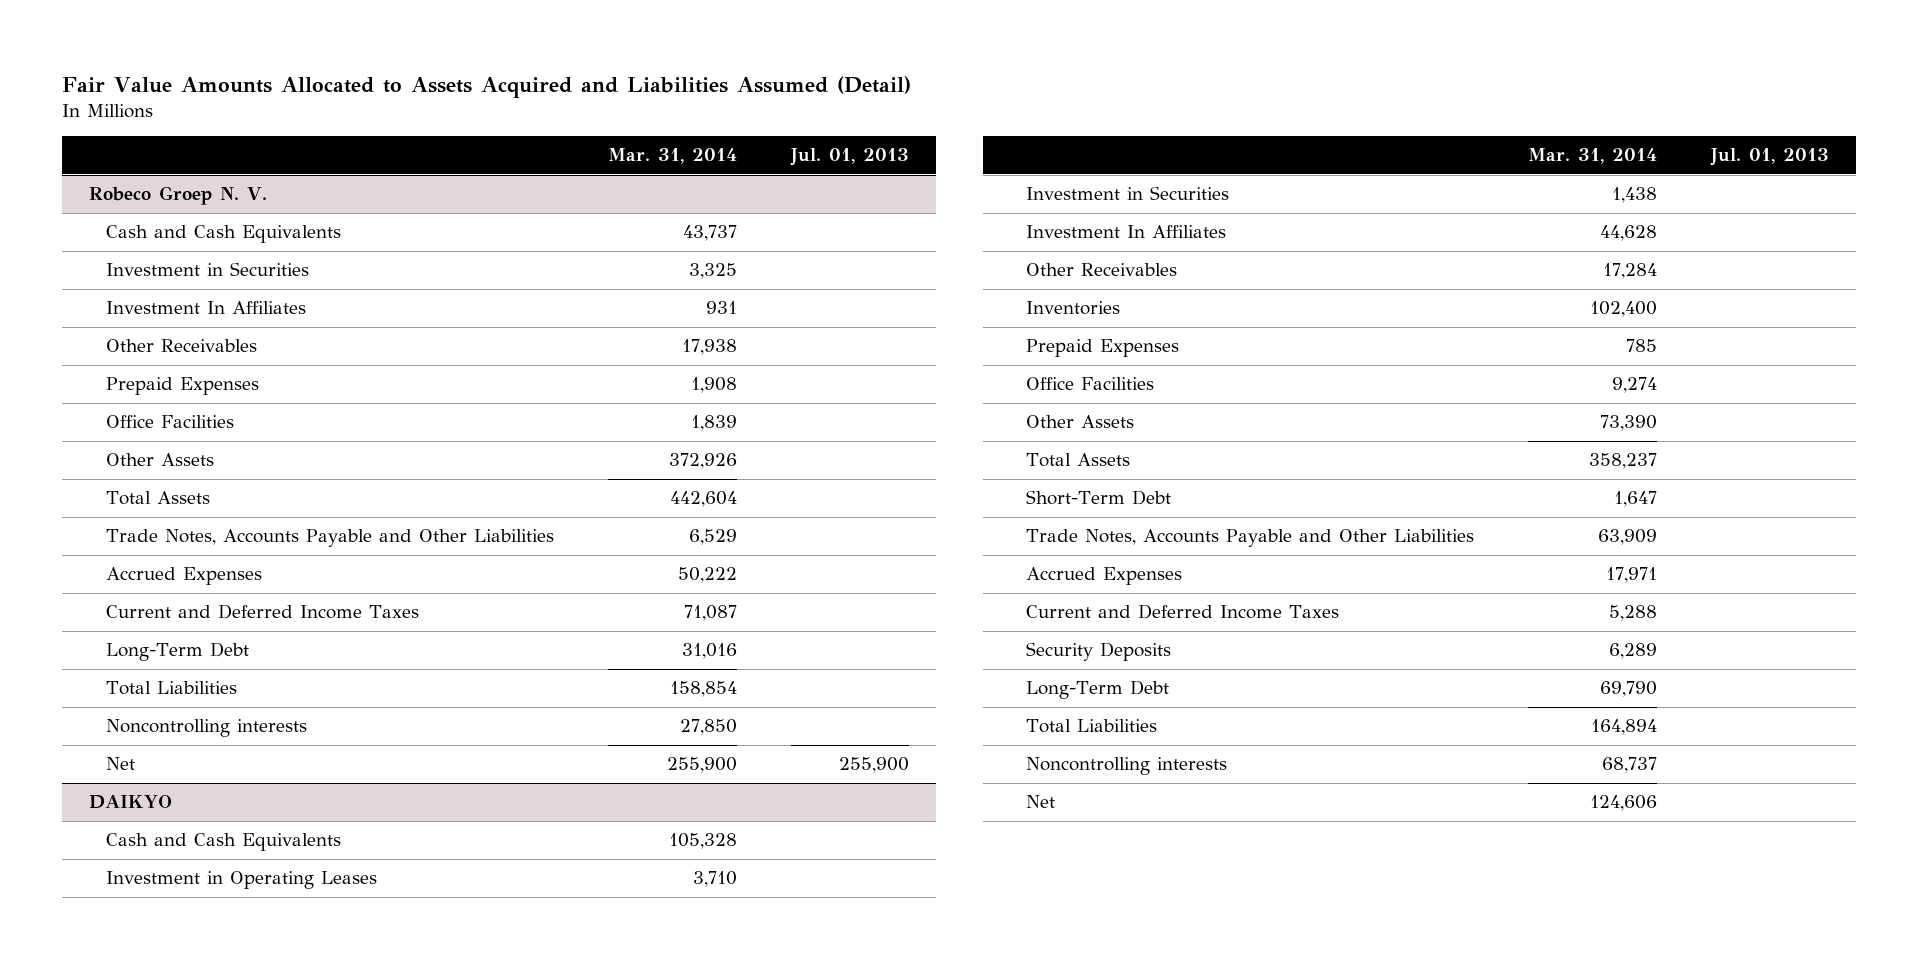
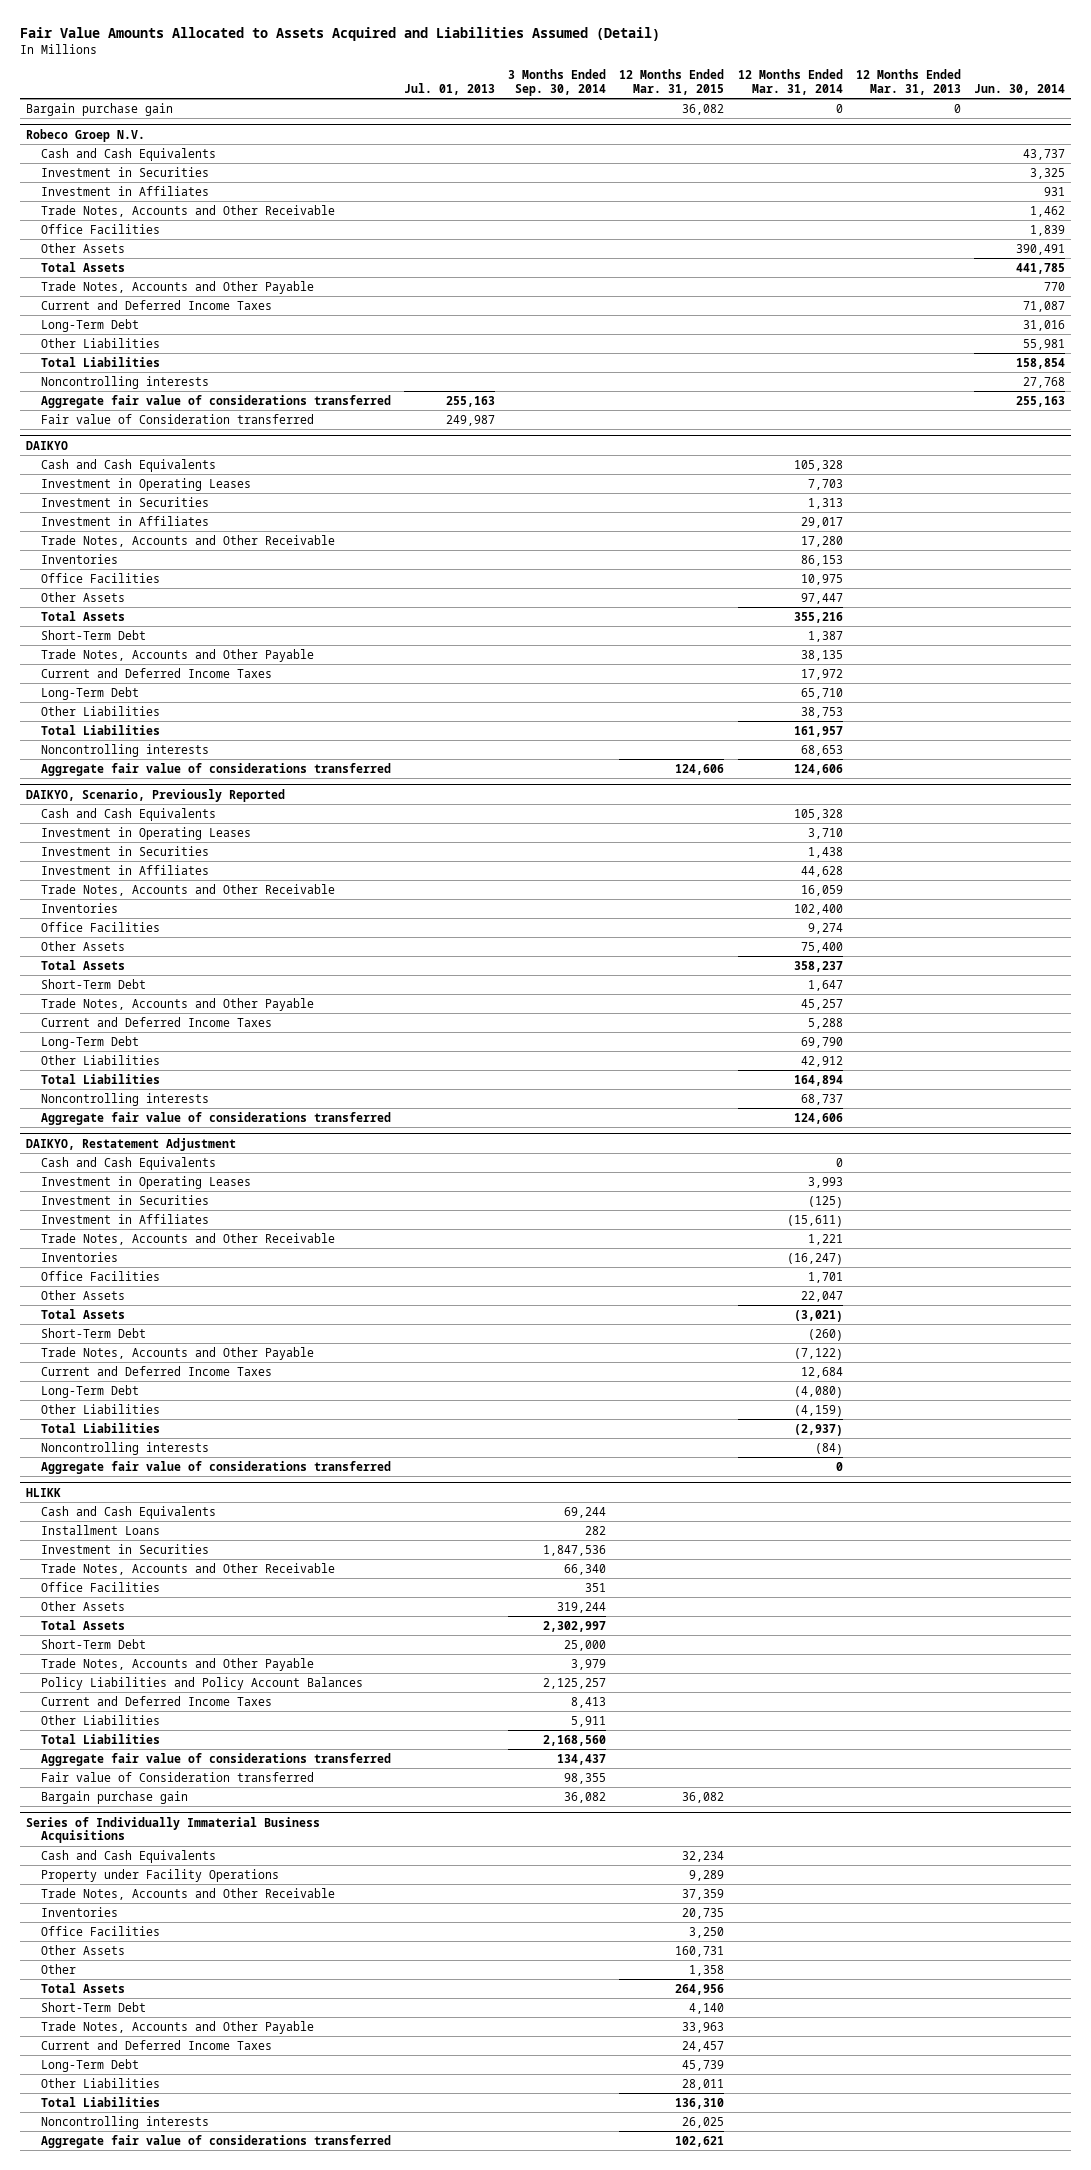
- | Mar. 31, 2014 | Jul. 01, 2013
+ | Jul. 01, 2013 | 3 Months Ended Sep. 30, 2014 | 12 Months Ended Mar. 31, 2015 | 12 Months Ended Mar. 31, 2014 | 12 Months Ended Mar. 31, 2013 | Jun. 30, 2014
- Robeco Groep N. V.
+ Bargain purchase gain | | | 36,082 | 0 | 0 |
+ Robeco Groep N.V.
- Investment In Affiliates | 931 |
- Other Receivables | 17,938 |
- Prepaid Expenses | 1,908 |
+ Investment in Affiliates | | | | | | 931
+ Trade Notes, Accounts and Other Receivable | | | | | | 1,462
- Trade Notes, Accounts Payable and Other Liabilities | 6,529 |
- Accrued Expenses | 50,222 |
+ Trade Notes, Accounts and Other Payable | | | | | | 770
+ Other Liabilities | | | | | | 55,981
- Net | 255,900 | 255,900
+ Aggregate fair value of considerations transferred | 255,163 | | | | | 255,163
+ Fair value of Consideration transferred | 249,987 | | | | |
@ DAIKYO
- Investment In Affiliates | 44,628 |
- Other Receivables | 17,284 |
+ Investment in Affiliates | | | | 29,017 | |
+ Trade Notes, Accounts and Other Receivable | | | | 17,280 | |
- Prepaid Expenses | 785 |
- Trade Notes, Accounts Payable and Other Liabilities | 63,909 |
- Accrued Expenses | 17,971 |
+ Trade Notes, Accounts and Other Payable | | | | 38,135 | |
- Security Deposits | 6,289 |
+ Other Liabilities | | | | 38,753 | |
- Net | 124,606 |
+ Aggregate fair value of considerations transferred | | | 124,606 | 124,606 | |
+ DAIKYO, Scenario, Previously Reported
+ Cash and Cash Equivalents | | | | 105,328 | |
+ Investment in Operating Leases | | | | 3,710 | |
+ Investment in Securities | | | | 1,438 | |
+ Investment in Affiliates | | | | 44,628 | |
+ Trade Notes, Accounts and Other Receivable | | | | 16,059 | |
+ Inventories | | | | 102,400 | |
+ Office Facilities | | | | 9,274 | |
+ Other Assets | | | | 75,400 | |
+ Total Assets | | | | 358,237 | |
+ Short-Term Debt | | | | 1,647 | |
+ Trade Notes, Accounts and Other Payable | | | | 45,257 | |
+ Current and Deferred Income Taxes | | | | 5,288 | |
+ Long-Term Debt | | | | 69,790 | |
+ Other Liabilities | | | | 42,912 | |
+ Total Liabilities | | | | 164,894 | |
+ Noncontrolling interests | | | | 68,737 | |
+ Aggregate fair value of considerations transferred | | | | 124,606 | |
+ DAIKYO, Restatement Adjustment
+ Cash and Cash Equivalents | | | | 0 | |
+ Investment in Operating Leases | | | | 3,993 | |
+ Investment in Securities | | | | (125) | |
+ Investment in Affiliates | | | | (15,611) | |
+ Trade Notes, Accounts and Other Receivable | | | | 1,221 | |
+ Inventories | | | | (16,247) | |
+ Office Facilities | | | | 1,701 | |
+ Other Assets | | | | 22,047 | |
+ Total Assets | | | | (3,021) | |
+ Short-Term Debt | | | | (260) | |
+ Trade Notes, Accounts and Other Payable | | | | (7,122) | |
+ Current and Deferred Income Taxes | | | | 12,684 | |
+ Long-Term Debt | | | | (4,080) | |
+ Other Liabilities | | | | (4,159) | |
+ Total Liabilities | | | | (2,937) | |
+ Noncontrolling interests | | | | (84) | |
+ Aggregate fair value of considerations transferred | | | | 0 | |
+ HLIKK
+ Cash and Cash Equivalents | | 69,244 | | | |
+ Installment Loans | | 282 | | | |
+ Investment in Securities | | 1,847,536 | | | |
+ Trade Notes, Accounts and Other Receivable | | 66,340 | | | |
+ Office Facilities | | 351 | | | |
+ Other Assets | | 319,244 | | | |
+ Total Assets | | 2,302,997 | | | |
+ Short-Term Debt | | 25,000 | | | |
+ Trade Notes, Accounts and Other Payable | | 3,979 | | | |
+ Policy Liabilities and Policy Account Balances | | 2,125,257 | | | |
+ Current and Deferred Income Taxes | | 8,413 | | | |
+ Other Liabilities | | 5,911 | | | |
+ Total Liabilities | | 2,168,560 | | | |
+ Aggregate fair value of considerations transferred | | 134,437 | | | |
+ Fair value of Consideration transferred | | 98,355 | | | |
+ Bargain purchase gain | | 36,082 | 36,082 | | |
+ Series of Individually Immaterial Business Acquisitions
+ Cash and Cash Equivalents | | | 32,234 | | |
+ Property under Facility Operations | | | 9,289 | | |
+ Trade Notes, Accounts and Other Receivable | | | 37,359 | | |
+ Inventories | | | 20,735 | | |
+ Office Facilities | | | 3,250 | | |
+ Other Assets | | | 160,731 | | |
+ Other | | | 1,358 | | |
+ Total Assets | | | 264,956 | | |
+ Short-Term Debt | | | 4,140 | | |
+ Trade Notes, Accounts and Other Payable | | | 33,963 | | |
+ Current and Deferred Income Taxes | | | 24,457 | | |
+ Long-Term Debt | | | 45,739 | | |
+ Other Liabilities | | | 28,011 | | |
+ Total Liabilities | | | 136,310 | | |
+ Noncontrolling interests | | | 26,025 | | |
+ Aggregate fair value of considerations transferred | | | 102,621 | | |

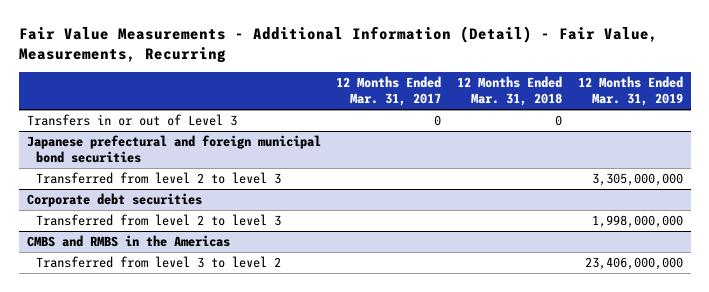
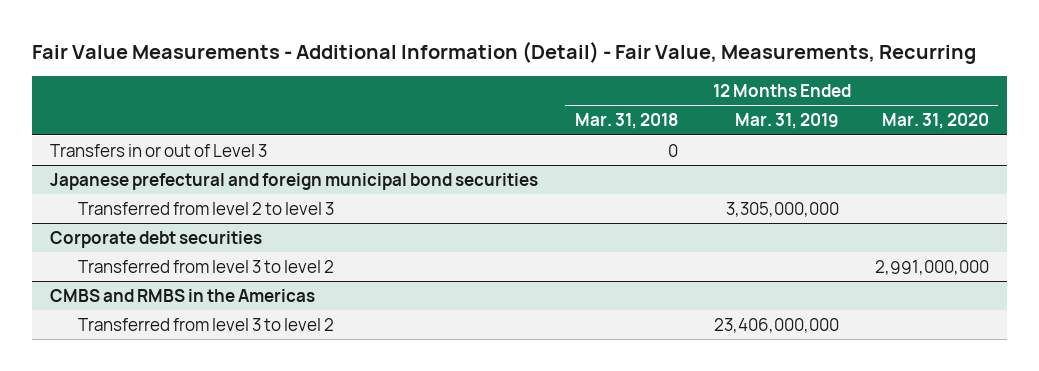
- | 12 Months Ended Mar. 31, 2017 | 12 Months Ended Mar. 31, 2018 | 12 Months Ended Mar. 31, 2019
+ | 12 Months Ended Mar. 31, 2018 | 12 Months Ended Mar. 31, 2019 | 12 Months Ended Mar. 31, 2020
@ Corporate debt securities
- Transferred from level 2 to level 3 | | | 1,998,000,000
+ Transferred from level 3 to level 2 | | | 2,991,000,000

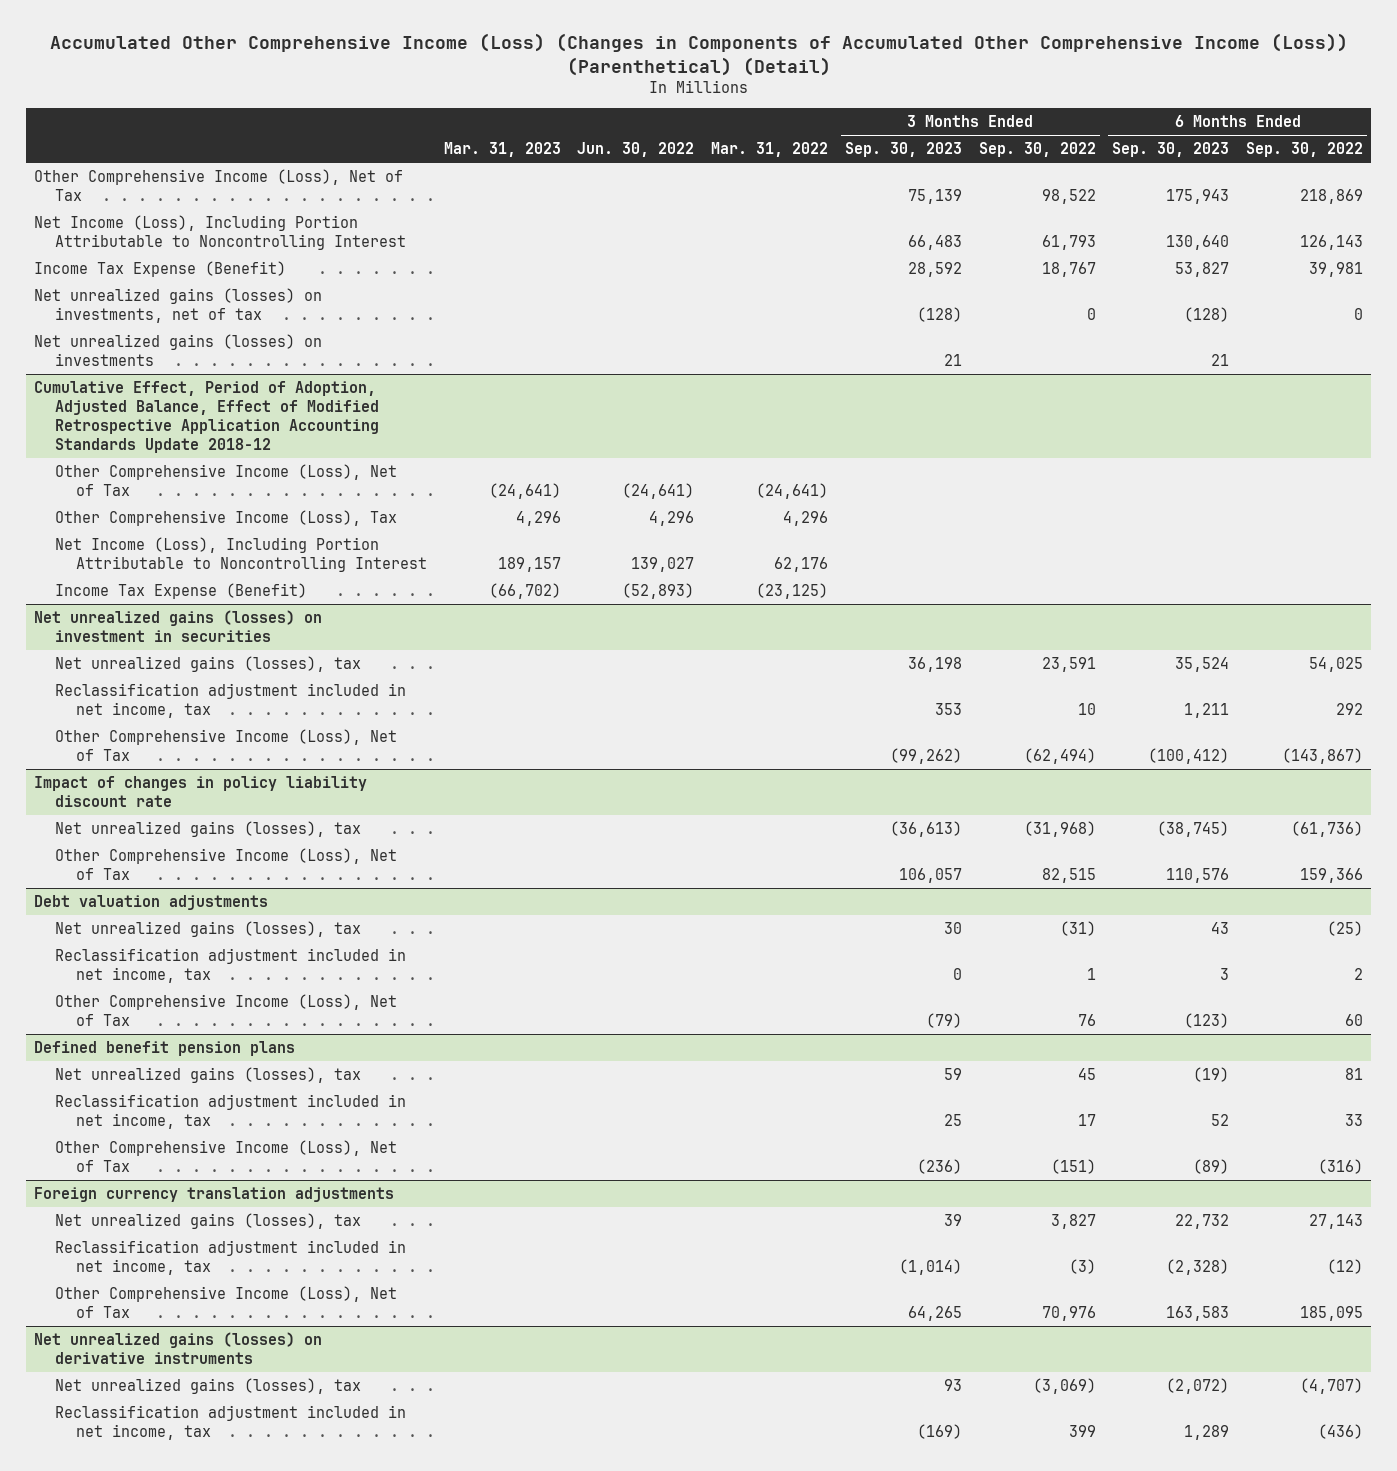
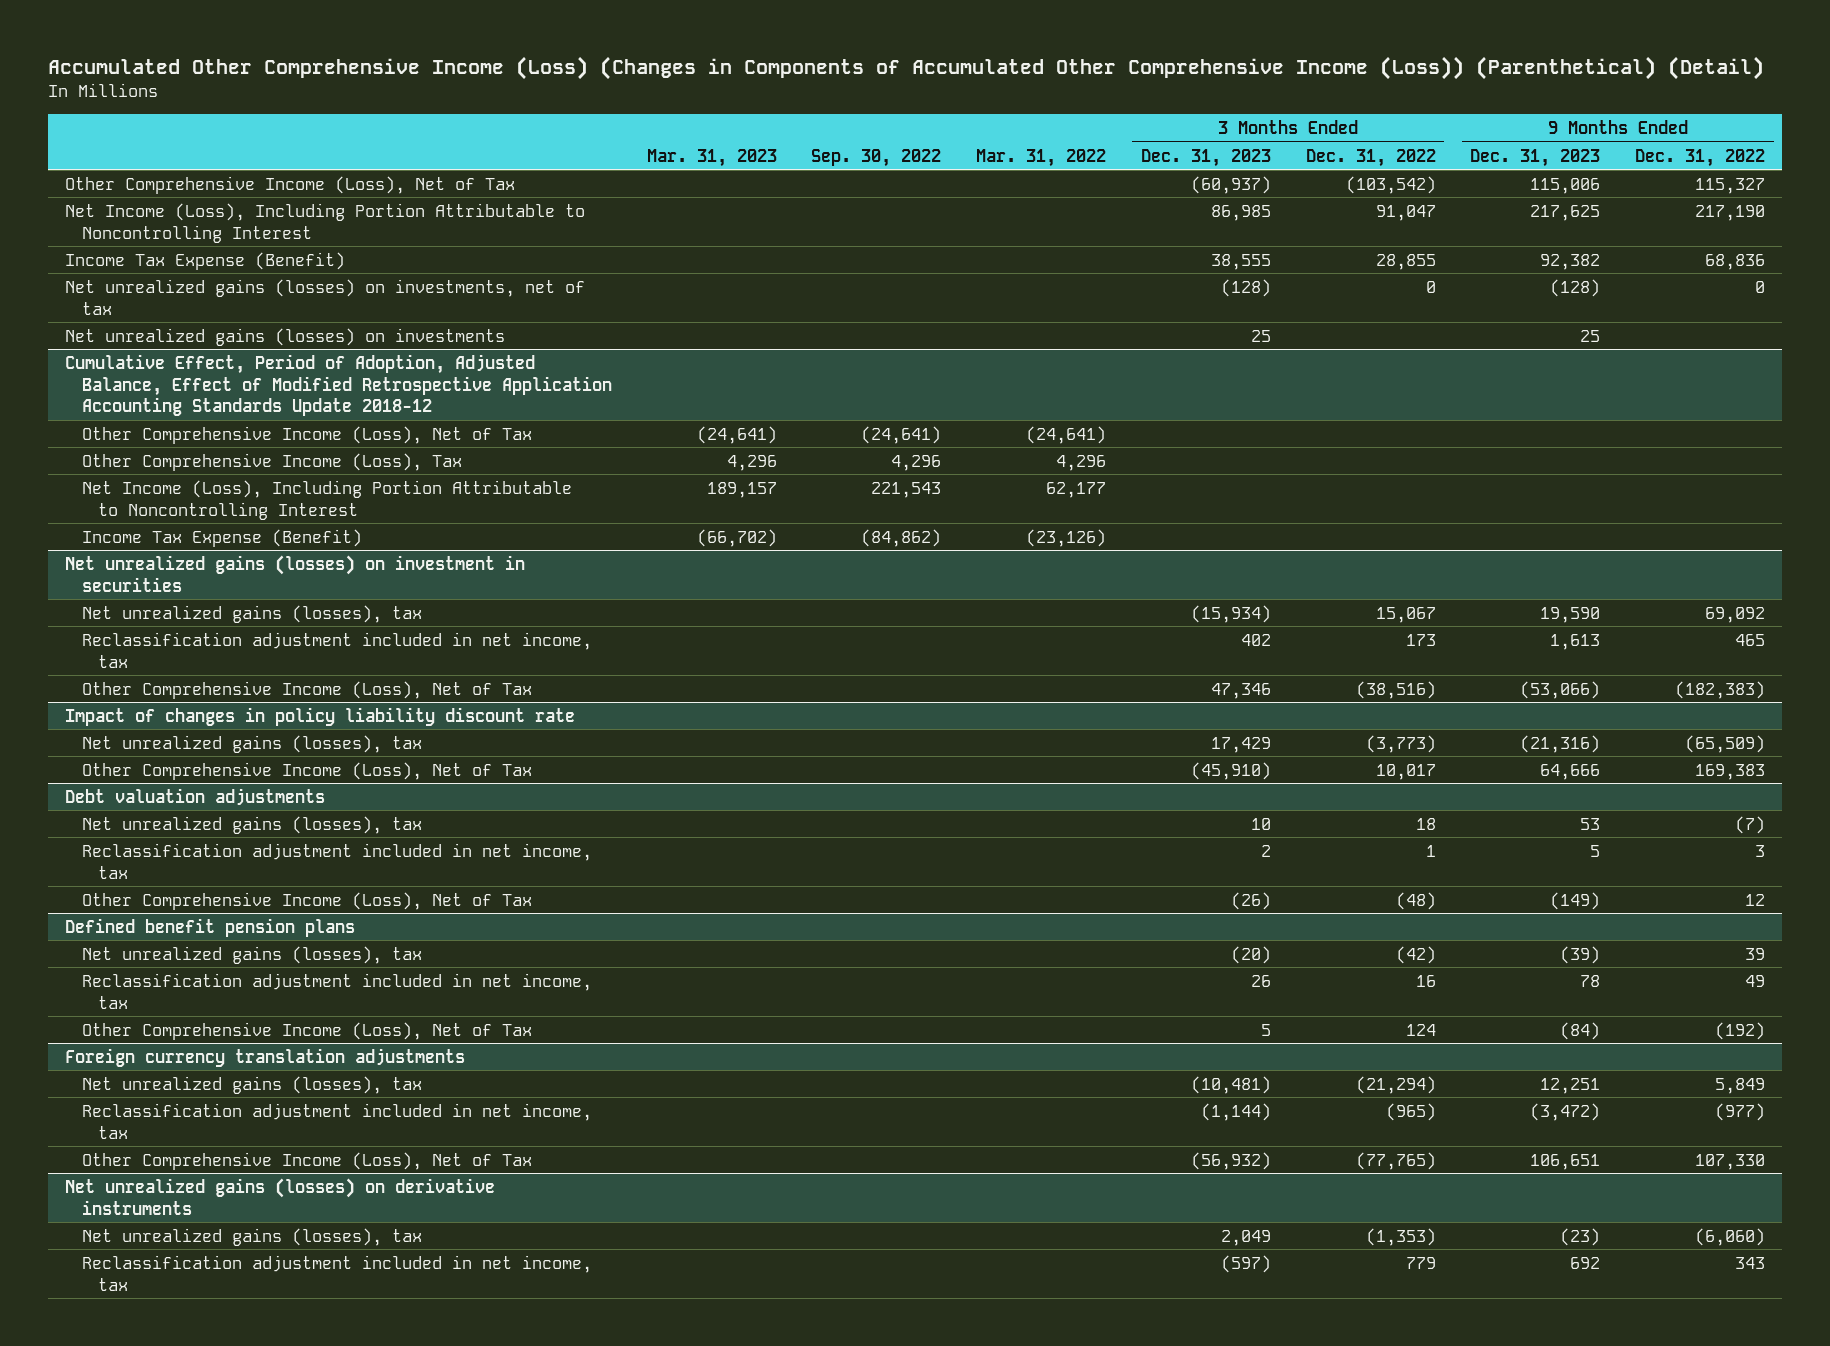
- | Mar. 31, 2023 | Jun. 30, 2022 | Mar. 31, 2022 | 3 Months Ended Sep. 30, 2023 | 3 Months Ended Sep. 30, 2022 | 6 Months Ended Sep. 30, 2023 | 6 Months Ended Sep. 30, 2022
+ | Mar. 31, 2023 | Sep. 30, 2022 | Mar. 31, 2022 | 3 Months Ended Dec. 31, 2023 | 3 Months Ended Dec. 31, 2022 | 9 Months Ended Dec. 31, 2023 | 9 Months Ended Dec. 31, 2022
@ Cumulative Effect, Period of Adoption, Adjusted Balance, Effect of Modified Retrospective Application Accounting Standards Update 2018-12
- Net Income (Loss), Including Portion Attributable to Noncontrolling Interest | 189,157 | 139,027 | 62,176 | | | |
- Income Tax Expense (Benefit) | (66,702) | (52,893) | (23,125) | | | |
+ Net Income (Loss), Including Portion Attributable to Noncontrolling Interest | 189,157 | 221,543 | 62,177 | | | |
+ Income Tax Expense (Benefit) | (66,702) | (84,862) | (23,126) | | | |

